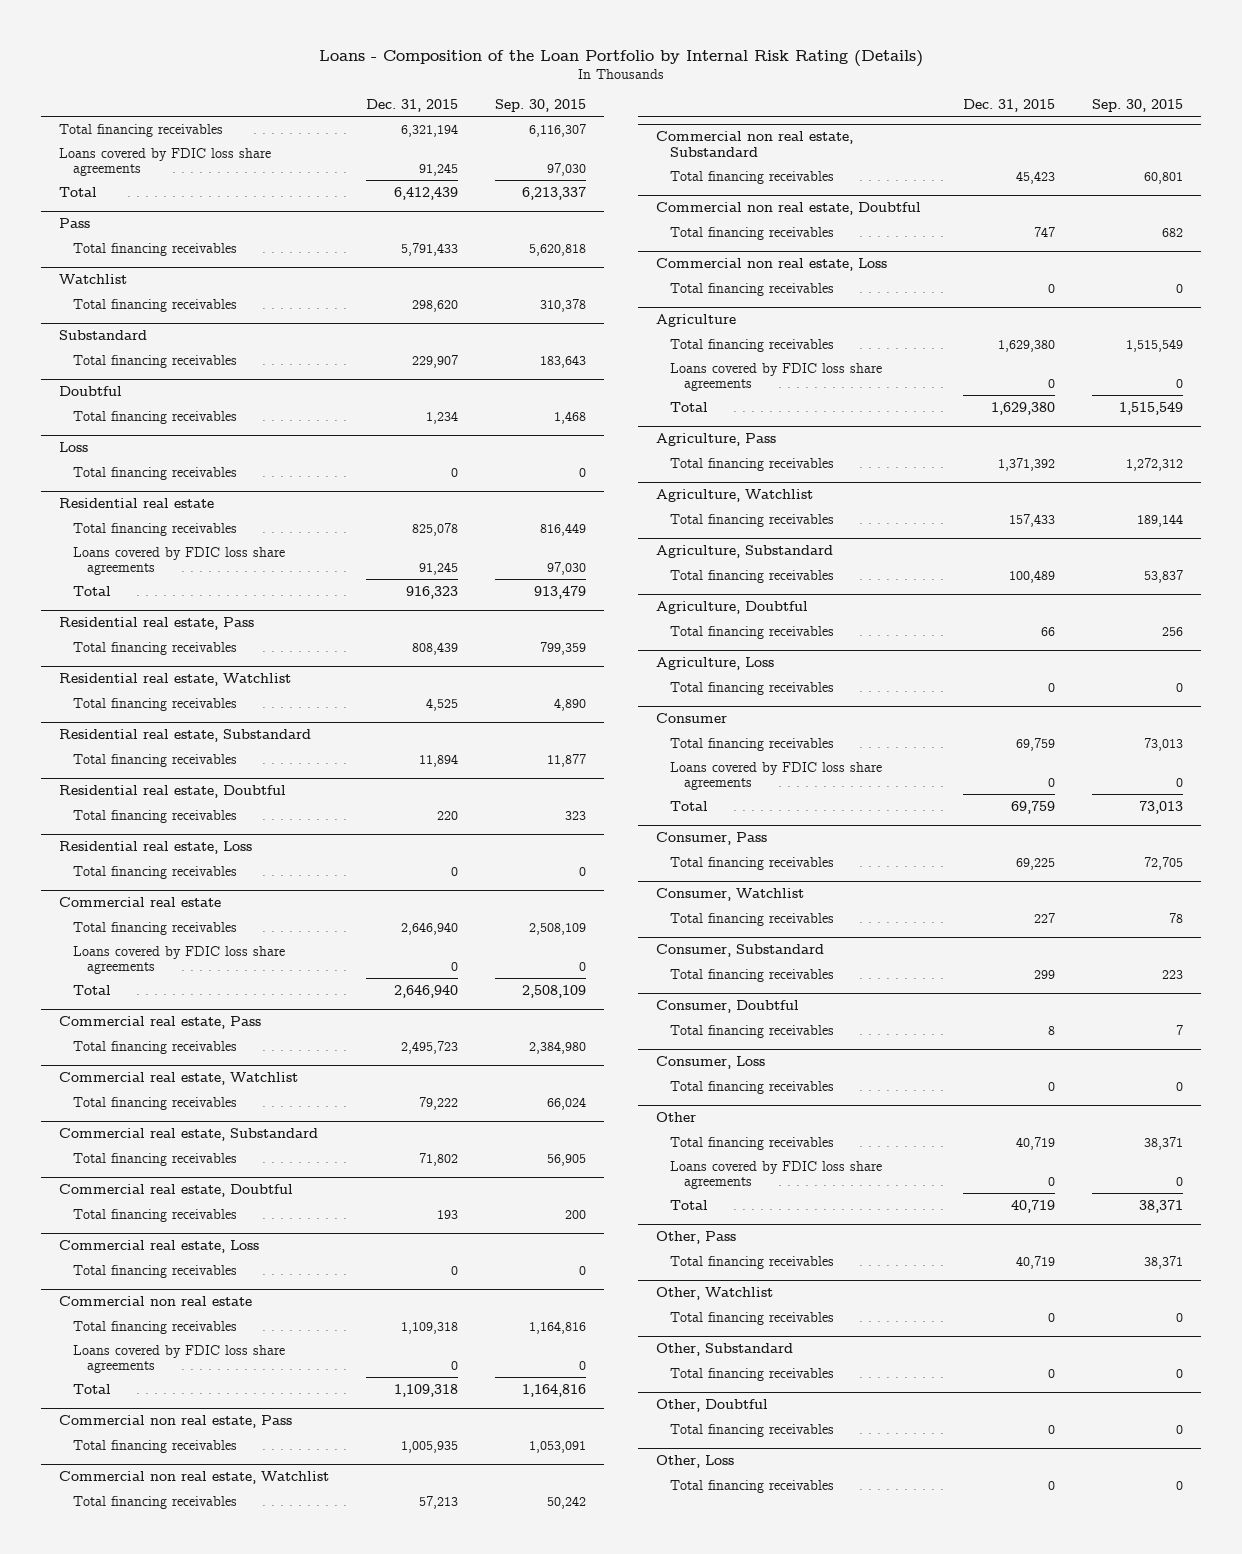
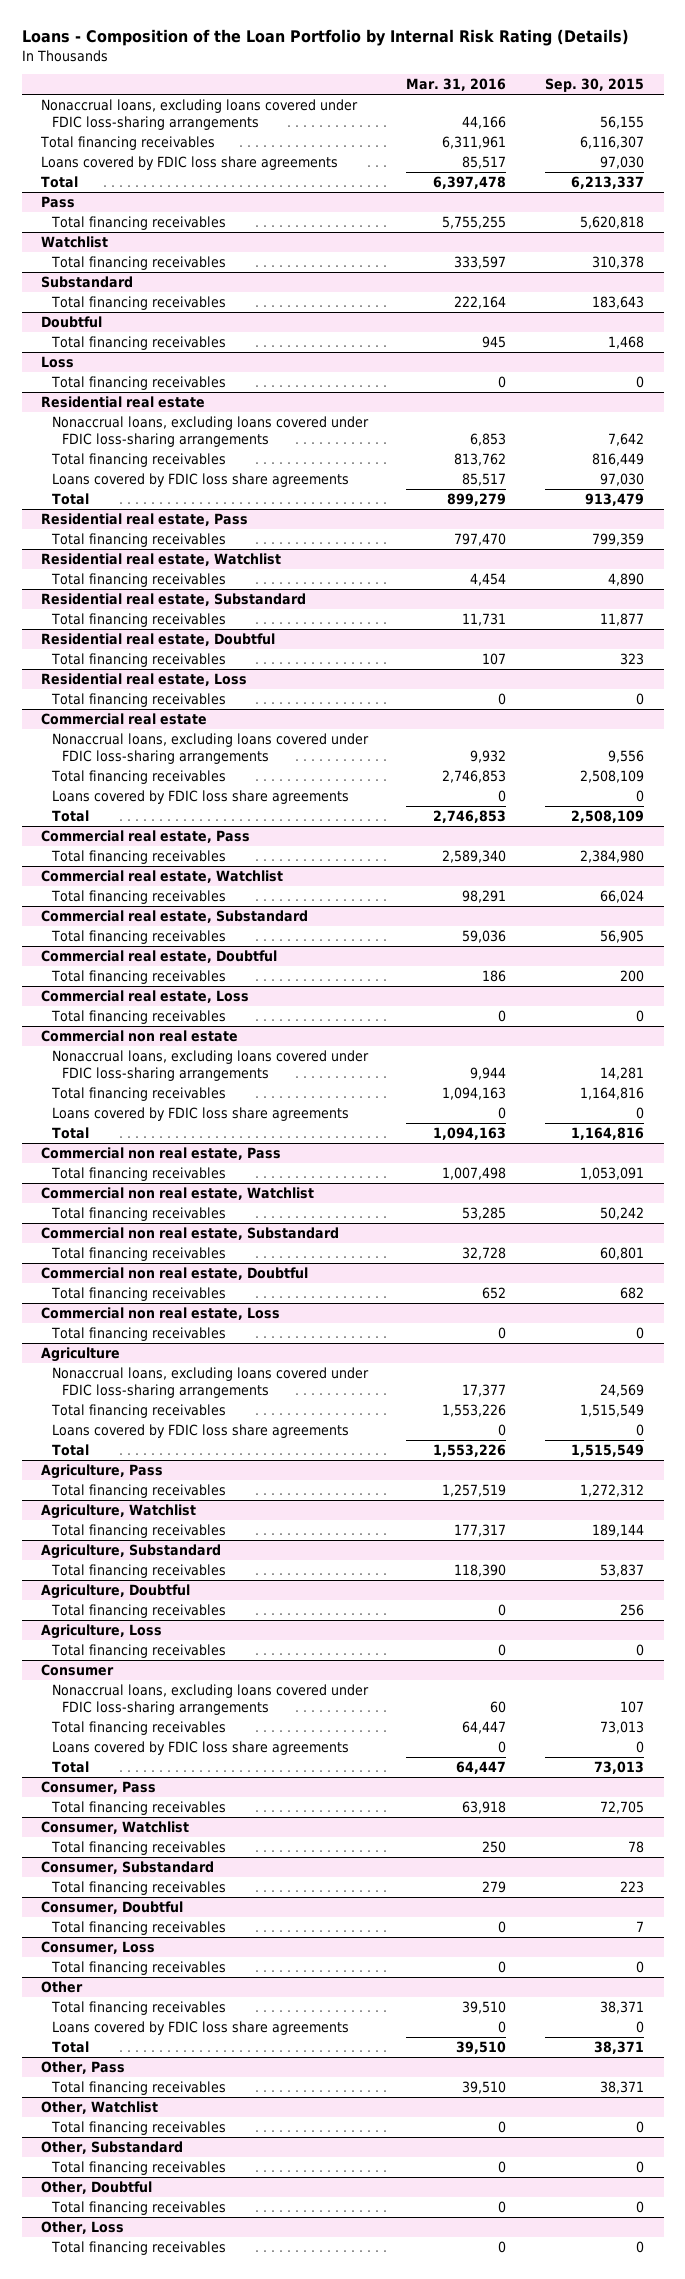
- | Dec. 31, 2015 | Sep. 30, 2015
+ | Mar. 31, 2016 | Sep. 30, 2015
+ Nonaccrual loans, excluding loans covered under FDIC loss-sharing arrangements | 44,166 | 56,155
@ Residential real estate
+ Nonaccrual loans, excluding loans covered under FDIC loss-sharing arrangements | 6,853 | 7,642
@ Commercial real estate
+ Nonaccrual loans, excluding loans covered under FDIC loss-sharing arrangements | 9,932 | 9,556
@ Commercial non real estate
+ Nonaccrual loans, excluding loans covered under FDIC loss-sharing arrangements | 9,944 | 14,281
@ Agriculture
+ Nonaccrual loans, excluding loans covered under FDIC loss-sharing arrangements | 17,377 | 24,569
@ Consumer
+ Nonaccrual loans, excluding loans covered under FDIC loss-sharing arrangements | 60 | 107

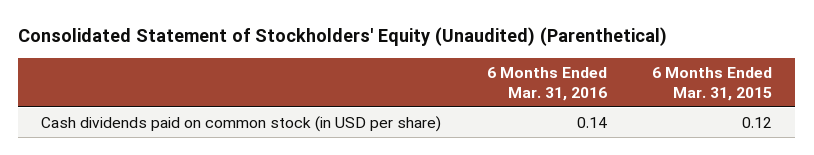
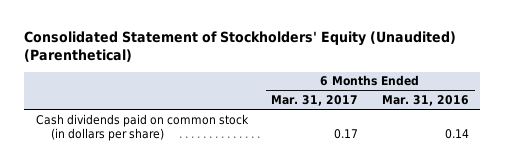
- | 6 Months Ended Mar. 31, 2016 | 6 Months Ended Mar. 31, 2015
+ | 6 Months Ended Mar. 31, 2017 | 6 Months Ended Mar. 31, 2016
- Cash dividends paid on common stock (in USD per share) | 0.14 | 0.12
+ Cash dividends paid on common stock (in dollars per share) | 0.17 | 0.14

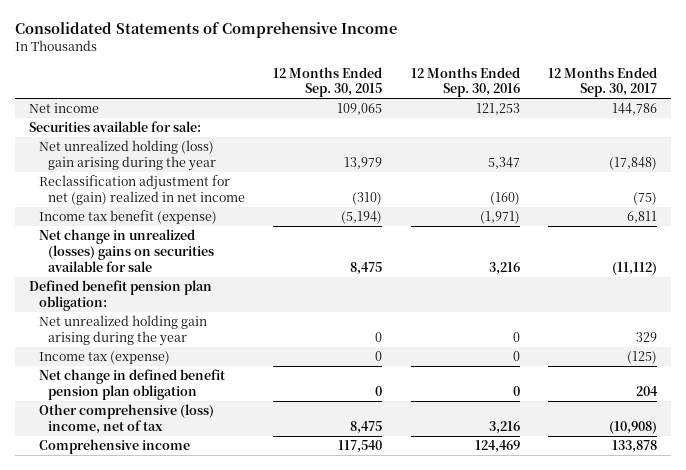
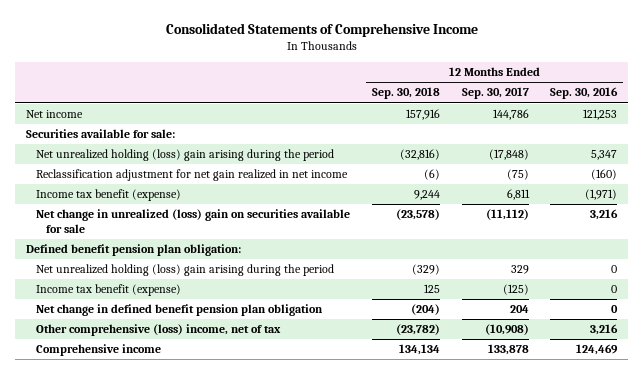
- | 12 Months Ended Sep. 30, 2015 | 12 Months Ended Sep. 30, 2016 | 12 Months Ended Sep. 30, 2017
+ | 12 Months Ended Sep. 30, 2018 | 12 Months Ended Sep. 30, 2017 | 12 Months Ended Sep. 30, 2016
- Net unrealized holding (loss) gain arising during the year | 13,979 | 5,347 | (17,848)
- Reclassification adjustment for net (gain) realized in net income | (310) | (160) | (75)
+ Net unrealized holding (loss) gain arising during the period | (32,816) | (17,848) | 5,347
+ Reclassification adjustment for net gain realized in net income | (6) | (75) | (160)
- Net change in unrealized (losses) gains on securities available for sale | 8,475 | 3,216 | (11,112)
+ Net change in unrealized (loss) gain on securities available for sale | (23,578) | (11,112) | 3,216
- Net unrealized holding gain arising during the year | 0 | 0 | 329
- Income tax (expense) | 0 | 0 | (125)
+ Net unrealized holding (loss) gain arising during the period | (329) | 329 | 0
+ Income tax benefit (expense) | 125 | (125) | 0

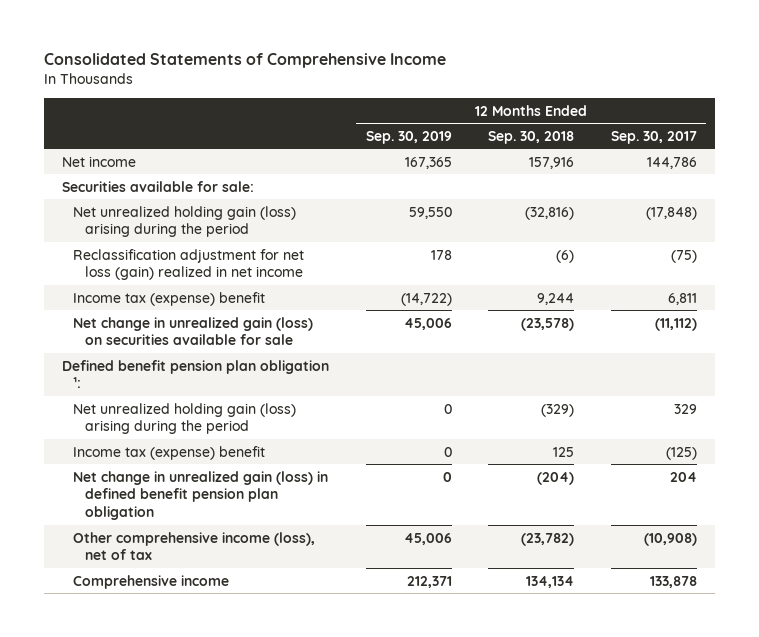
- | 12 Months Ended Sep. 30, 2018 | 12 Months Ended Sep. 30, 2017 | 12 Months Ended Sep. 30, 2016
+ | 12 Months Ended Sep. 30, 2019 | 12 Months Ended Sep. 30, 2018 | 12 Months Ended Sep. 30, 2017
- Net unrealized holding (loss) gain arising during the period | (32,816) | (17,848) | 5,347
- Reclassification adjustment for net gain realized in net income | (6) | (75) | (160)
- Income tax benefit (expense) | 9,244 | 6,811 | (1,971)
- Net change in unrealized (loss) gain on securities available for sale | (23,578) | (11,112) | 3,216
- Defined benefit pension plan obligation:
- Net unrealized holding (loss) gain arising during the period | (329) | 329 | 0
- Income tax benefit (expense) | 125 | (125) | 0
- Net change in defined benefit pension plan obligation | (204) | 204 | 0
- Other comprehensive (loss) income, net of tax | (23,782) | (10,908) | 3,216
+ Net unrealized holding gain (loss) arising during the period | 59,550 | (32,816) | (17,848)
+ Reclassification adjustment for net loss (gain) realized in net income | 178 | (6) | (75)
+ Income tax (expense) benefit | (14,722) | 9,244 | 6,811
+ Net change in unrealized gain (loss) on securities available for sale | 45,006 | (23,578) | (11,112)
+ Defined benefit pension plan obligation ¹:
+ Net unrealized holding gain (loss) arising during the period | 0 | (329) | 329
+ Income tax (expense) benefit | 0 | 125 | (125)
+ Net change in unrealized gain (loss) in defined benefit pension plan obligation | 0 | (204) | 204
+ Other comprehensive income (loss), net of tax | 45,006 | (23,782) | (10,908)

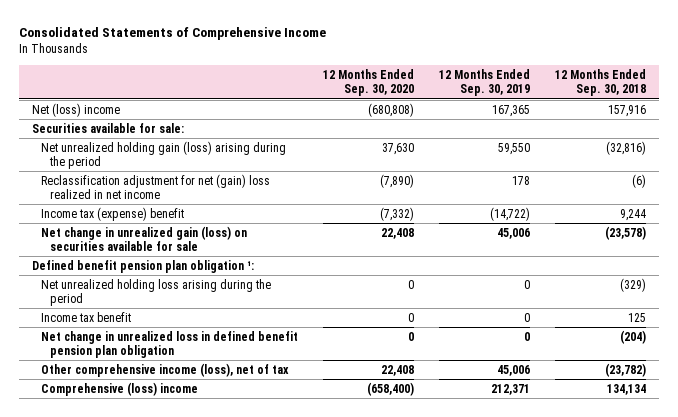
- | 12 Months Ended Sep. 30, 2019 | 12 Months Ended Sep. 30, 2018 | 12 Months Ended Sep. 30, 2017
+ | 12 Months Ended Sep. 30, 2020 | 12 Months Ended Sep. 30, 2019 | 12 Months Ended Sep. 30, 2018
- Net income | 167,365 | 157,916 | 144,786
+ Net (loss) income | (680,808) | 167,365 | 157,916
- Reclassification adjustment for net loss (gain) realized in net income | 178 | (6) | (75)
+ Reclassification adjustment for net (gain) loss realized in net income | (7,890) | 178 | (6)
- Net unrealized holding gain (loss) arising during the period | 0 | (329) | 329
- Income tax (expense) benefit | 0 | 125 | (125)
- Net change in unrealized gain (loss) in defined benefit pension plan obligation | 0 | (204) | 204
+ Net unrealized holding loss arising during the period | 0 | 0 | (329)
+ Income tax benefit | 0 | 0 | 125
+ Net change in unrealized loss in defined benefit pension plan obligation | 0 | 0 | (204)
- Comprehensive income | 212,371 | 134,134 | 133,878
+ Comprehensive (loss) income | (658,400) | 212,371 | 134,134

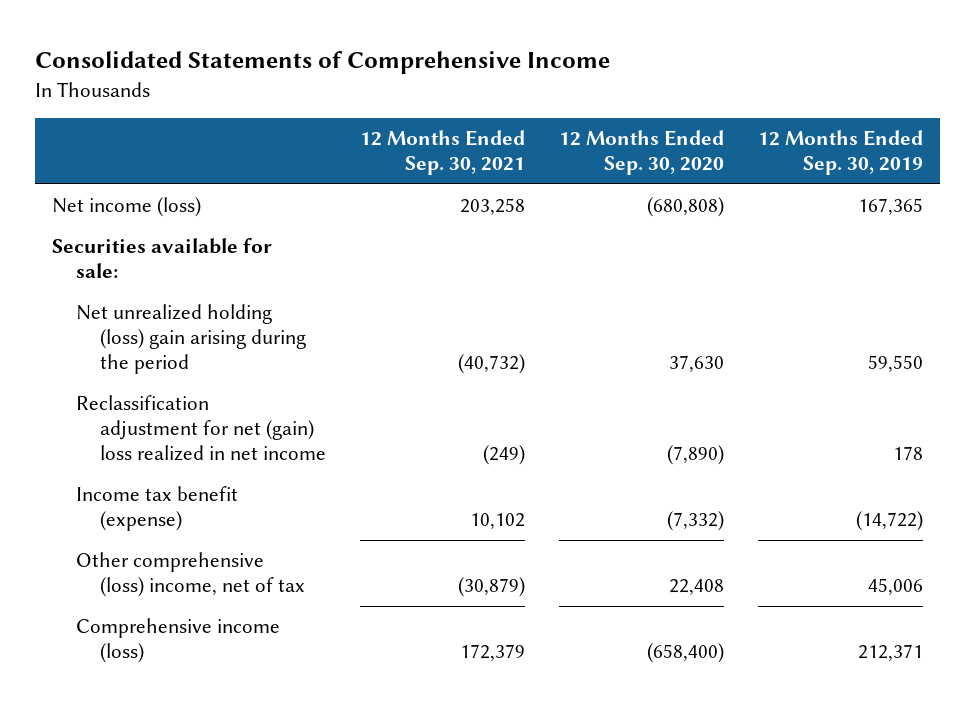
- | 12 Months Ended Sep. 30, 2020 | 12 Months Ended Sep. 30, 2019 | 12 Months Ended Sep. 30, 2018
+ | 12 Months Ended Sep. 30, 2021 | 12 Months Ended Sep. 30, 2020 | 12 Months Ended Sep. 30, 2019
- Net (loss) income | (680,808) | 167,365 | 157,916
+ Net income (loss) | 203,258 | (680,808) | 167,365
- Net unrealized holding gain (loss) arising during the period | 37,630 | 59,550 | (32,816)
+ Net unrealized holding (loss) gain arising during the period | (40,732) | 37,630 | 59,550
- Income tax (expense) benefit | (7,332) | (14,722) | 9,244
- Net change in unrealized gain (loss) on securities available for sale | 22,408 | 45,006 | (23,578)
- Defined benefit pension plan obligation ¹:
- Net unrealized holding loss arising during the period | 0 | 0 | (329)
- Income tax benefit | 0 | 0 | 125
- Net change in unrealized loss in defined benefit pension plan obligation | 0 | 0 | (204)
- Other comprehensive income (loss), net of tax | 22,408 | 45,006 | (23,782)
- Comprehensive (loss) income | (658,400) | 212,371 | 134,134
+ Income tax benefit (expense) | 10,102 | (7,332) | (14,722)
+ Other comprehensive (loss) income, net of tax | (30,879) | 22,408 | 45,006
+ Comprehensive income (loss) | 172,379 | (658,400) | 212,371

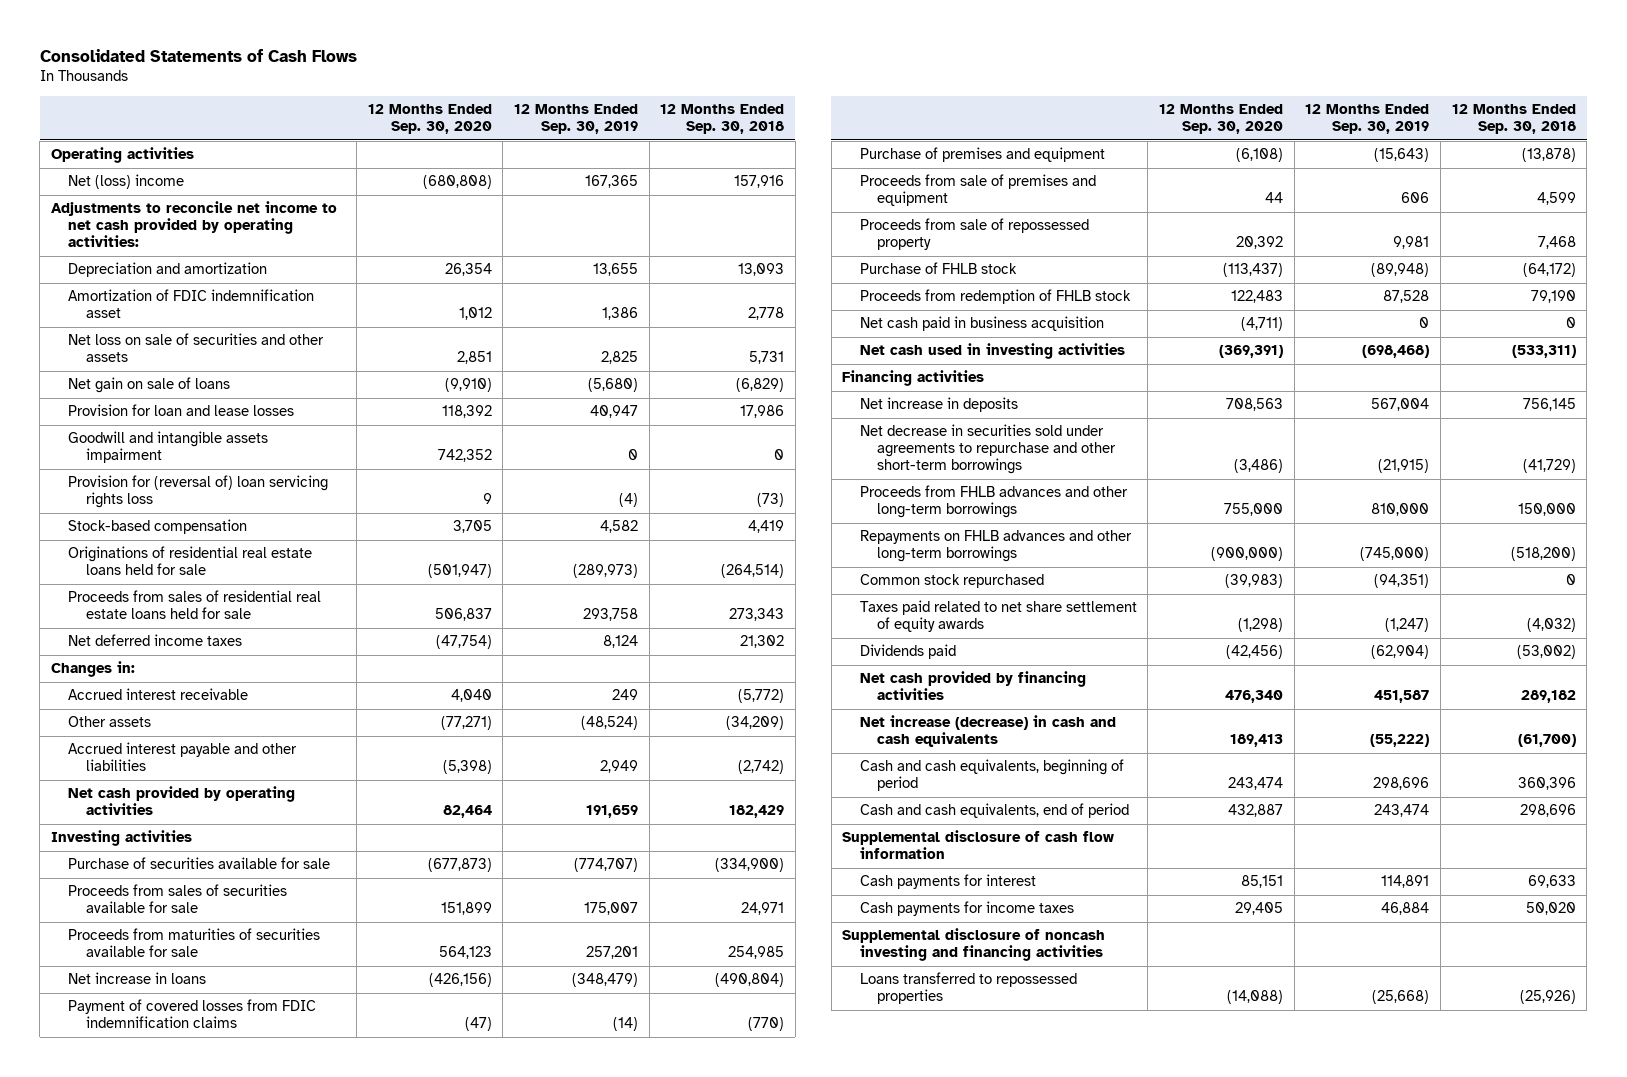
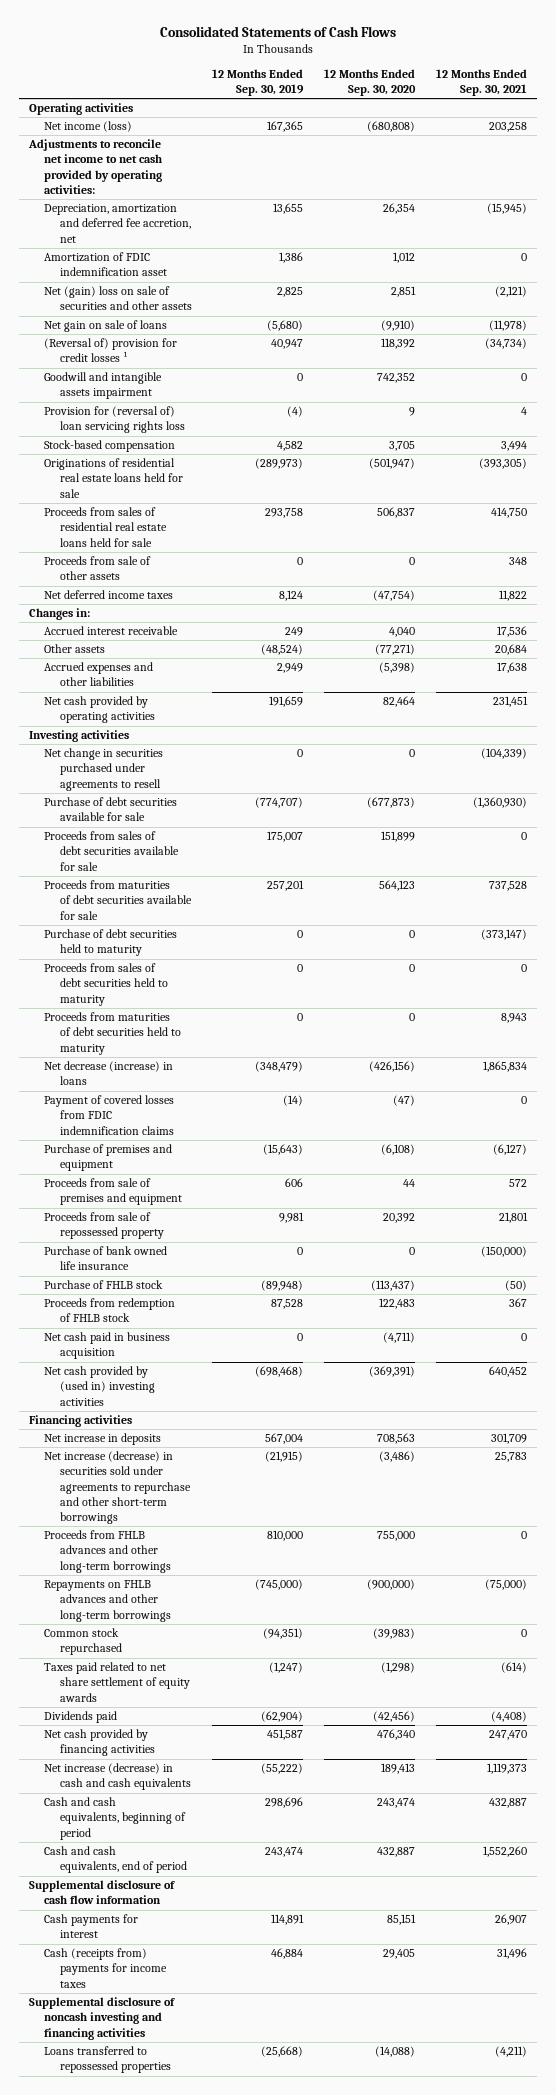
- | 12 Months Ended Sep. 30, 2020 | 12 Months Ended Sep. 30, 2019 | 12 Months Ended Sep. 30, 2018
+ | 12 Months Ended Sep. 30, 2019 | 12 Months Ended Sep. 30, 2020 | 12 Months Ended Sep. 30, 2021
- Net (loss) income | (680,808) | 167,365 | 157,916
+ Net income (loss) | 167,365 | (680,808) | 203,258
- Depreciation and amortization | 26,354 | 13,655 | 13,093
+ Depreciation, amortization and deferred fee accretion, net | 13,655 | 26,354 | (15,945)
- Net loss on sale of securities and other assets | 2,851 | 2,825 | 5,731
+ Net (gain) loss on sale of securities and other assets | 2,825 | 2,851 | (2,121)
- Provision for loan and lease losses | 118,392 | 40,947 | 17,986
+ (Reversal of) provision for credit losses ¹ | 40,947 | 118,392 | (34,734)
+ Proceeds from sale of other assets | 0 | 0 | 348
- Accrued interest payable and other liabilities | (5,398) | 2,949 | (2,742)
+ Accrued expenses and other liabilities | 2,949 | (5,398) | 17,638
- Purchase of securities available for sale | (677,873) | (774,707) | (334,900)
- Proceeds from sales of securities available for sale | 151,899 | 175,007 | 24,971
- Proceeds from maturities of securities available for sale | 564,123 | 257,201 | 254,985
- Net increase in loans | (426,156) | (348,479) | (490,804)
+ Net change in securities purchased under agreements to resell | 0 | 0 | (104,339)
+ Purchase of debt securities available for sale | (774,707) | (677,873) | (1,360,930)
+ Proceeds from sales of debt securities available for sale | 175,007 | 151,899 | 0
+ Proceeds from maturities of debt securities available for sale | 257,201 | 564,123 | 737,528
+ Purchase of debt securities held to maturity | 0 | 0 | (373,147)
+ Proceeds from sales of debt securities held to maturity | 0 | 0 | 0
+ Proceeds from maturities of debt securities held to maturity | 0 | 0 | 8,943
+ Net decrease (increase) in loans | (348,479) | (426,156) | 1,865,834
+ Purchase of bank owned life insurance | 0 | 0 | (150,000)
- Net cash used in investing activities | (369,391) | (698,468) | (533,311)
+ Net cash provided by (used in) investing activities | (698,468) | (369,391) | 640,452
- Net decrease in securities sold under agreements to repurchase and other short-term borrowings | (3,486) | (21,915) | (41,729)
+ Net increase (decrease) in securities sold under agreements to repurchase and other short-term borrowings | (21,915) | (3,486) | 25,783
- Cash payments for income taxes | 29,405 | 46,884 | 50,020
+ Cash (receipts from) payments for income taxes | 46,884 | 29,405 | 31,496

